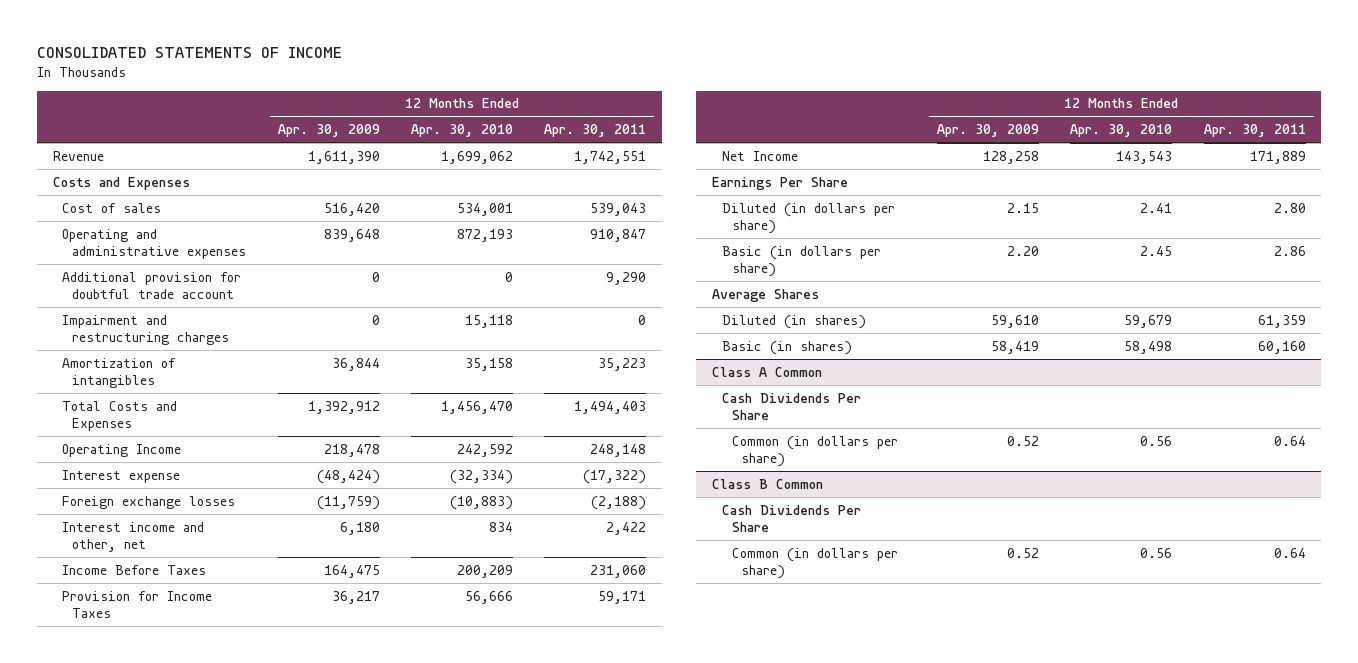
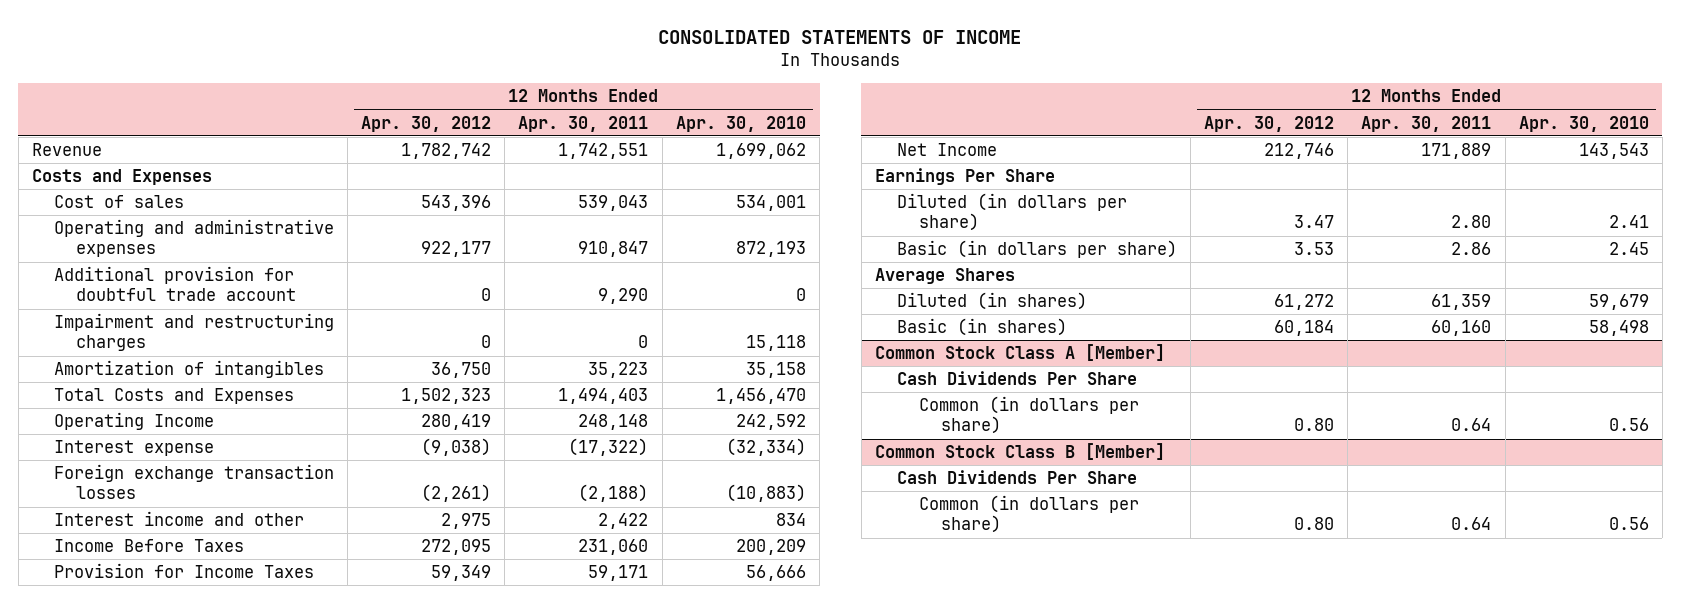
- | 12 Months Ended Apr. 30, 2009 | 12 Months Ended Apr. 30, 2010 | 12 Months Ended Apr. 30, 2011
+ | 12 Months Ended Apr. 30, 2012 | 12 Months Ended Apr. 30, 2011 | 12 Months Ended Apr. 30, 2010
- Foreign exchange losses | (11,759) | (10,883) | (2,188)
- Interest income and other, net | 6,180 | 834 | 2,422
+ Foreign exchange transaction losses | (2,261) | (2,188) | (10,883)
+ Interest income and other | 2,975 | 2,422 | 834
- Class A Common
+ Common Stock Class A [Member]
- Class B Common
+ Common Stock Class B [Member]

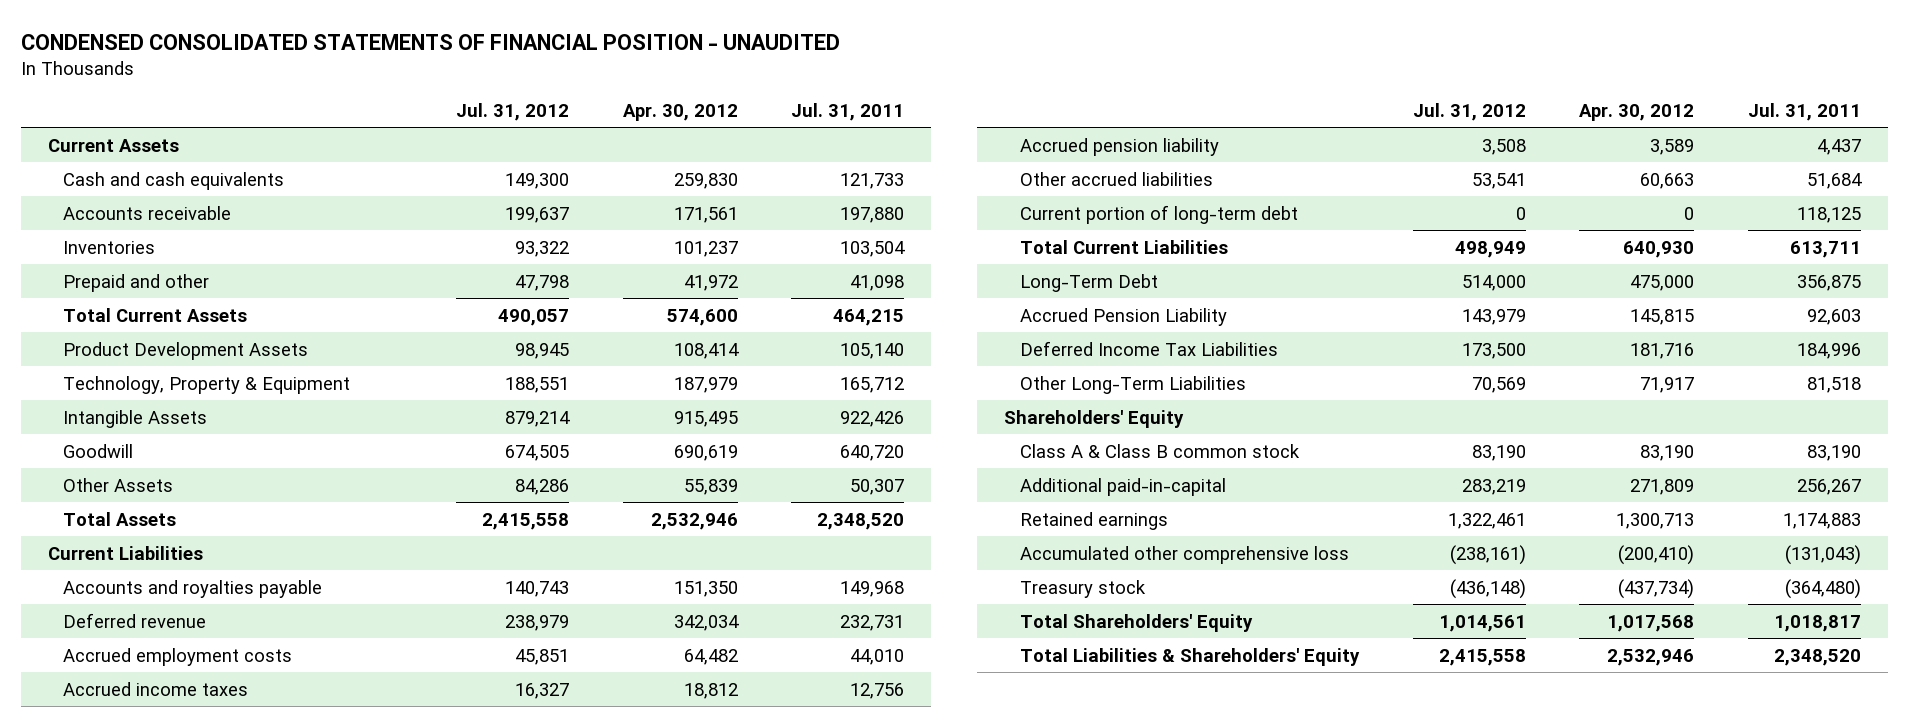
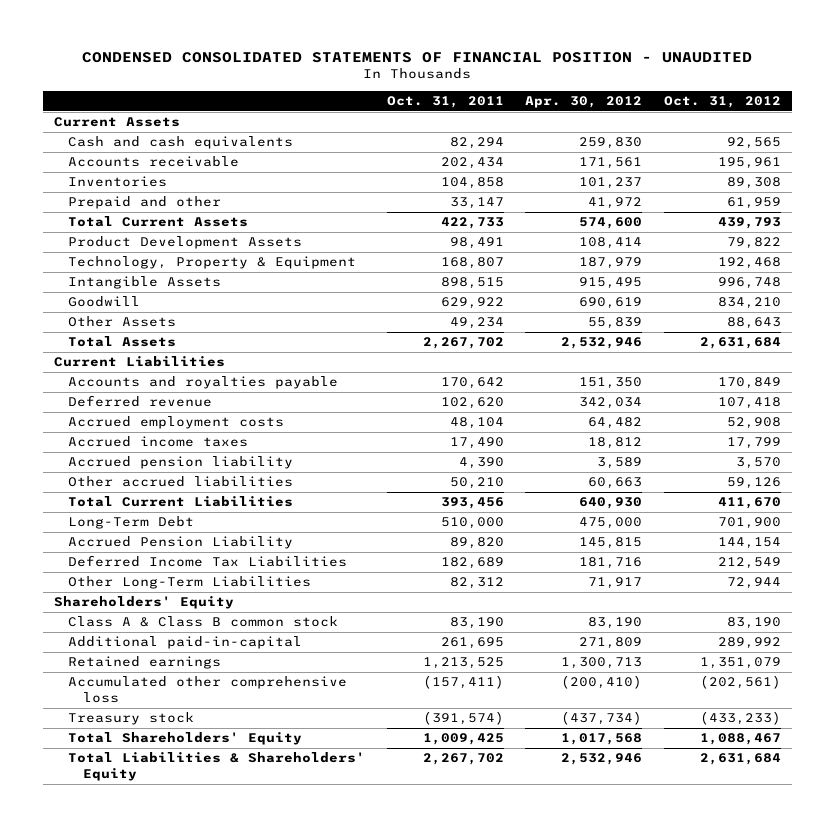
- | Jul. 31, 2012 | Apr. 30, 2012 | Jul. 31, 2011
+ | Oct. 31, 2011 | Apr. 30, 2012 | Oct. 31, 2012
- Current portion of long-term debt | 0 | 0 | 118,125

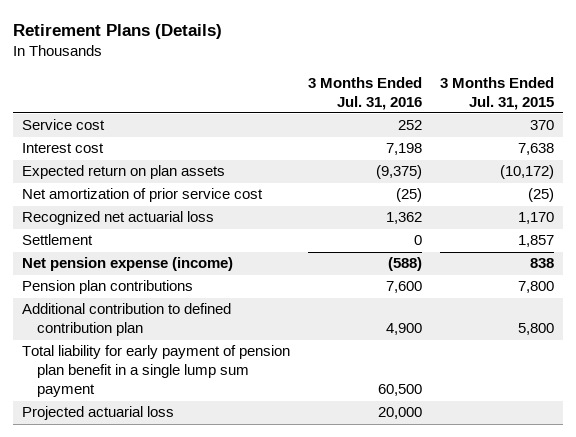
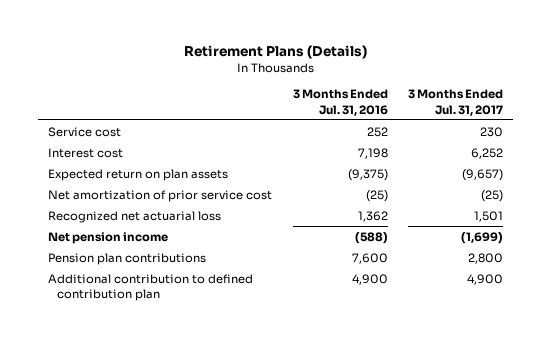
- | 3 Months Ended Jul. 31, 2016 | 3 Months Ended Jul. 31, 2015
+ | 3 Months Ended Jul. 31, 2016 | 3 Months Ended Jul. 31, 2017
- Settlement | 0 | 1,857
- Net pension expense (income) | (588) | 838
+ Net pension income | (588) | (1,699)
- Total liability for early payment of pension plan benefit in a single lump sum payment | 60,500 |
- Projected actuarial loss | 20,000 |

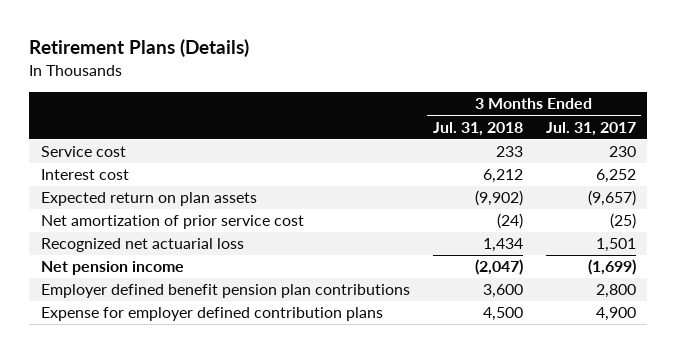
- | 3 Months Ended Jul. 31, 2016 | 3 Months Ended Jul. 31, 2017
+ | 3 Months Ended Jul. 31, 2018 | 3 Months Ended Jul. 31, 2017
- Pension plan contributions | 7,600 | 2,800
- Additional contribution to defined contribution plan | 4,900 | 4,900
+ Employer defined benefit pension plan contributions | 3,600 | 2,800
+ Expense for employer defined contribution plans | 4,500 | 4,900

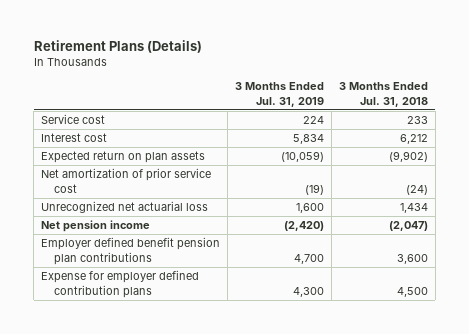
- | 3 Months Ended Jul. 31, 2018 | 3 Months Ended Jul. 31, 2017
+ | 3 Months Ended Jul. 31, 2019 | 3 Months Ended Jul. 31, 2018
- Recognized net actuarial loss | 1,434 | 1,501
+ Unrecognized net actuarial loss | 1,600 | 1,434

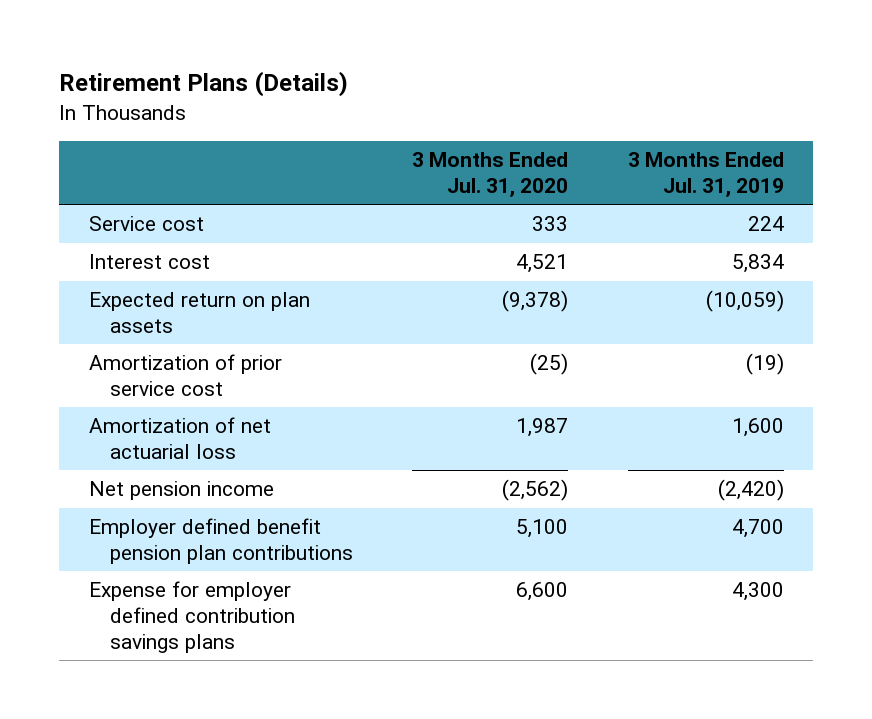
- | 3 Months Ended Jul. 31, 2019 | 3 Months Ended Jul. 31, 2018
+ | 3 Months Ended Jul. 31, 2020 | 3 Months Ended Jul. 31, 2019
- Net amortization of prior service cost | (19) | (24)
- Unrecognized net actuarial loss | 1,600 | 1,434
+ Amortization of prior service cost | (25) | (19)
+ Amortization of net actuarial loss | 1,987 | 1,600
- Expense for employer defined contribution plans | 4,300 | 4,500
+ Expense for employer defined contribution savings plans | 6,600 | 4,300

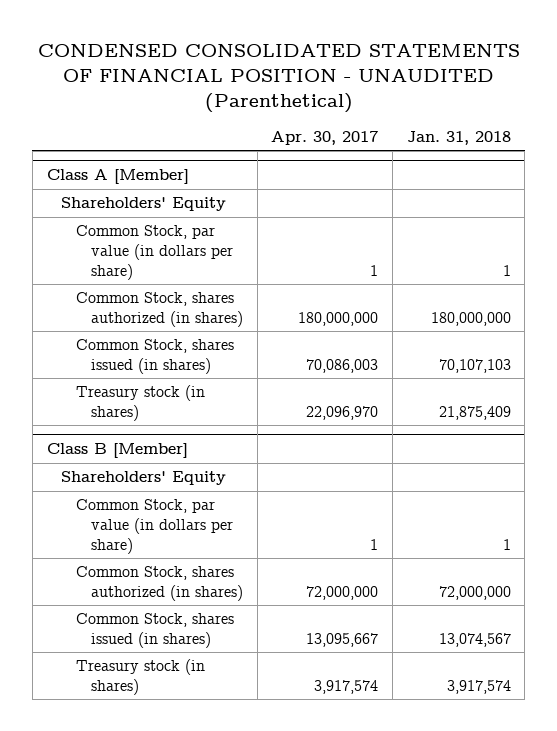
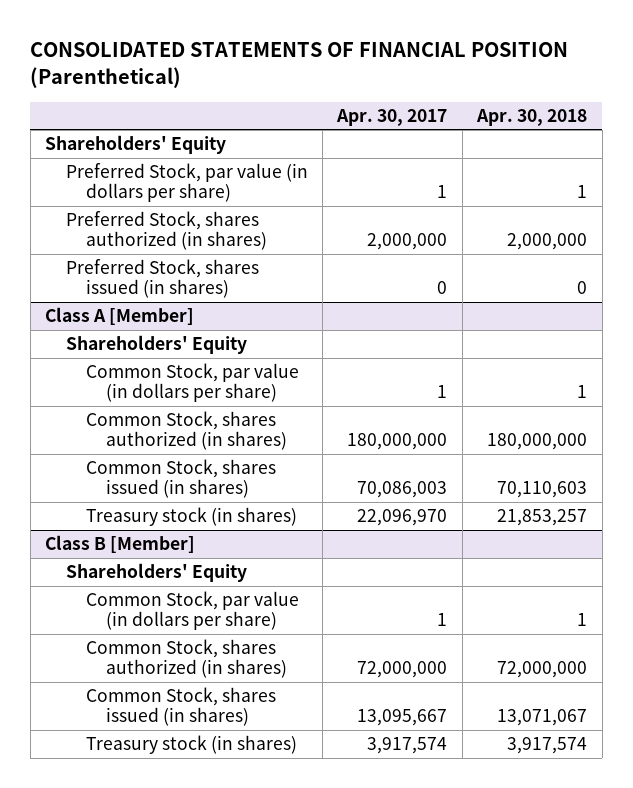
- CONDENSED CONSOLIDATED STATEMENTS OF FINANCIAL POSITION - UNAUDITED (Parenthetical)
+ CONSOLIDATED STATEMENTS OF FINANCIAL POSITION (Parenthetical)
- | Apr. 30, 2017 | Jan. 31, 2018
+ | Apr. 30, 2017 | Apr. 30, 2018
+ Shareholders' Equity
+ Preferred Stock, par value (in dollars per share) | 1 | 1
+ Preferred Stock, shares authorized (in shares) | 2,000,000 | 2,000,000
+ Preferred Stock, shares issued (in shares) | 0 | 0

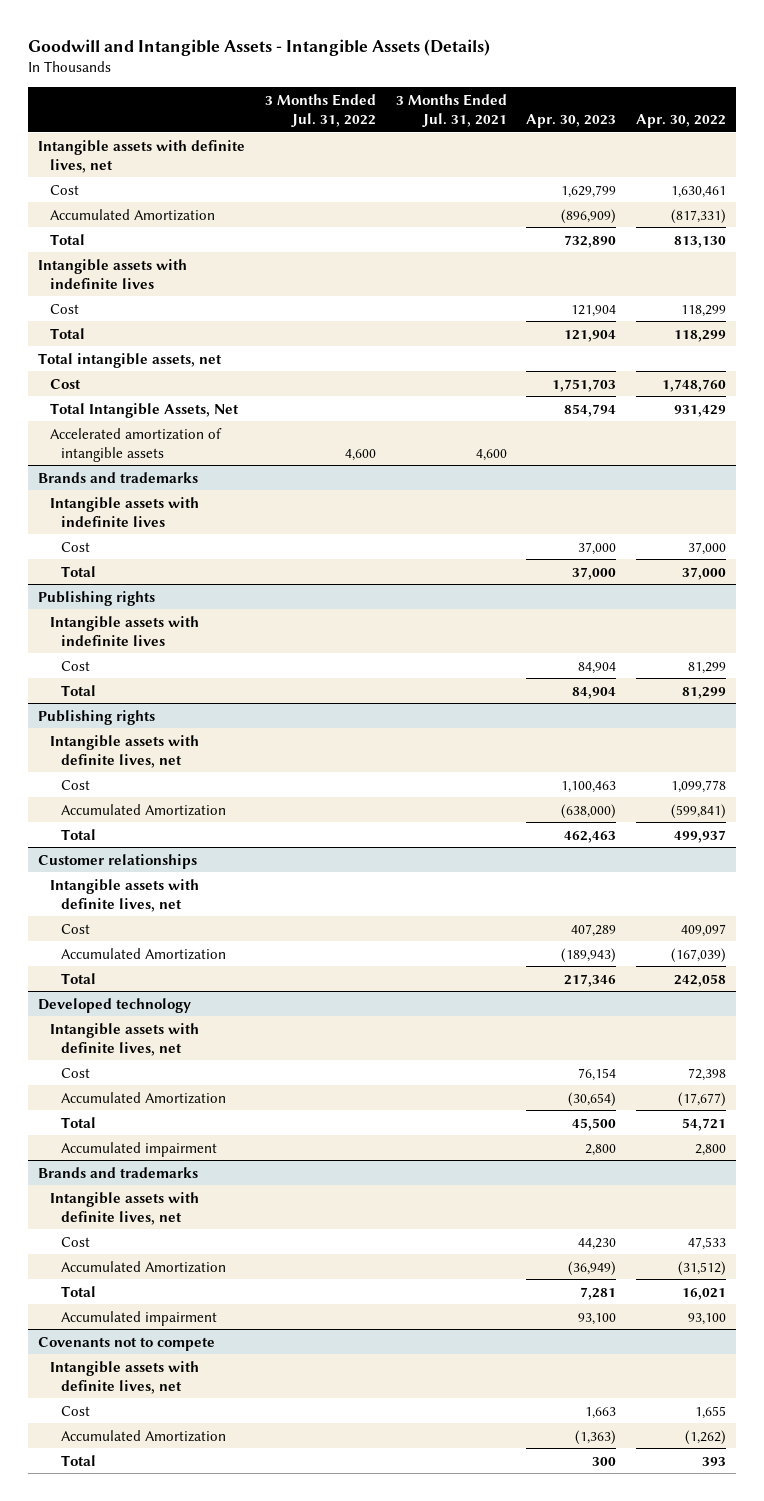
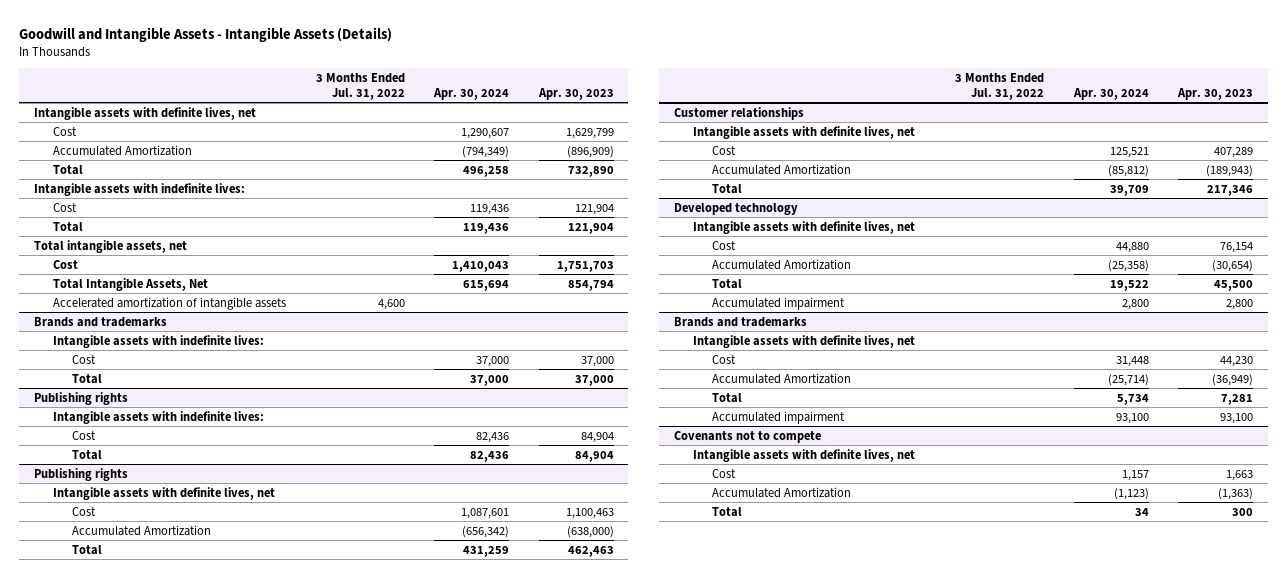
- | 3 Months Ended Jul. 31, 2022 | 3 Months Ended Jul. 31, 2021 | Apr. 30, 2023 | Apr. 30, 2022
+ | 3 Months Ended Jul. 31, 2022 | Apr. 30, 2024 | Apr. 30, 2023
- Intangible assets with indefinite lives
+ Intangible assets with indefinite lives:
@ Brands and trademarks
- Intangible assets with indefinite lives
+ Intangible assets with indefinite lives:
@ Publishing rights
- Intangible assets with indefinite lives
+ Intangible assets with indefinite lives:

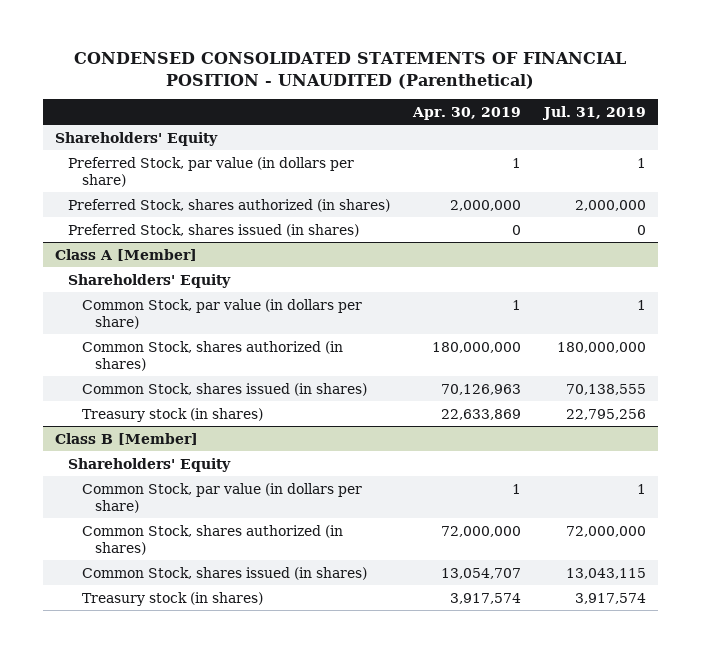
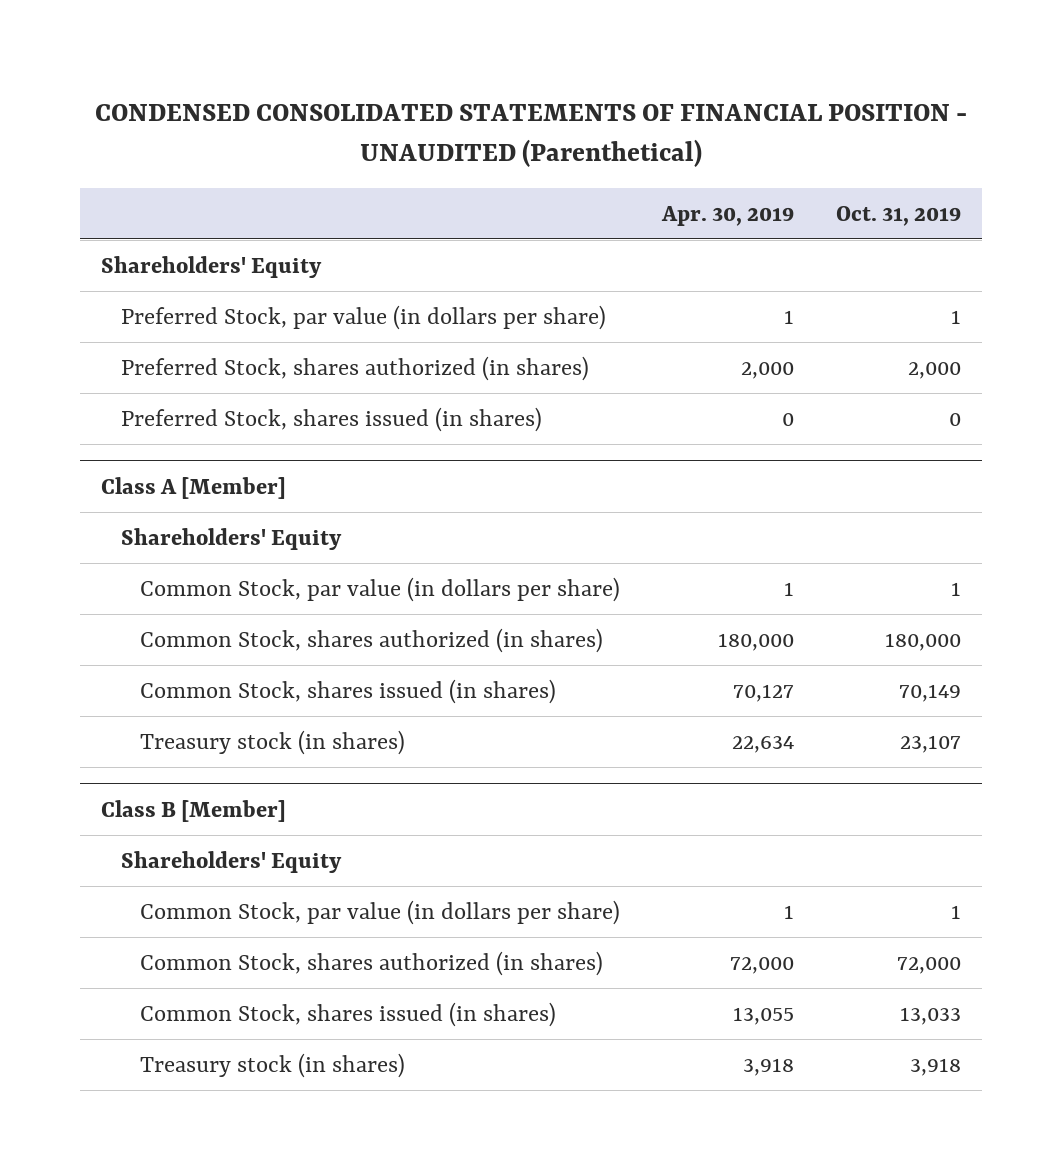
- | Apr. 30, 2019 | Jul. 31, 2019
+ | Apr. 30, 2019 | Oct. 31, 2019
- Preferred Stock, shares authorized (in shares) | 2,000,000 | 2,000,000
+ Preferred Stock, shares authorized (in shares) | 2,000 | 2,000
@ Class A [Member]
- Common Stock, shares authorized (in shares) | 180,000,000 | 180,000,000
- Common Stock, shares issued (in shares) | 70,126,963 | 70,138,555
- Treasury stock (in shares) | 22,633,869 | 22,795,256
+ Common Stock, shares authorized (in shares) | 180,000 | 180,000
+ Common Stock, shares issued (in shares) | 70,127 | 70,149
+ Treasury stock (in shares) | 22,634 | 23,107
@ Class B [Member]
- Common Stock, shares authorized (in shares) | 72,000,000 | 72,000,000
- Common Stock, shares issued (in shares) | 13,054,707 | 13,043,115
- Treasury stock (in shares) | 3,917,574 | 3,917,574
+ Common Stock, shares authorized (in shares) | 72,000 | 72,000
+ Common Stock, shares issued (in shares) | 13,055 | 13,033
+ Treasury stock (in shares) | 3,918 | 3,918

